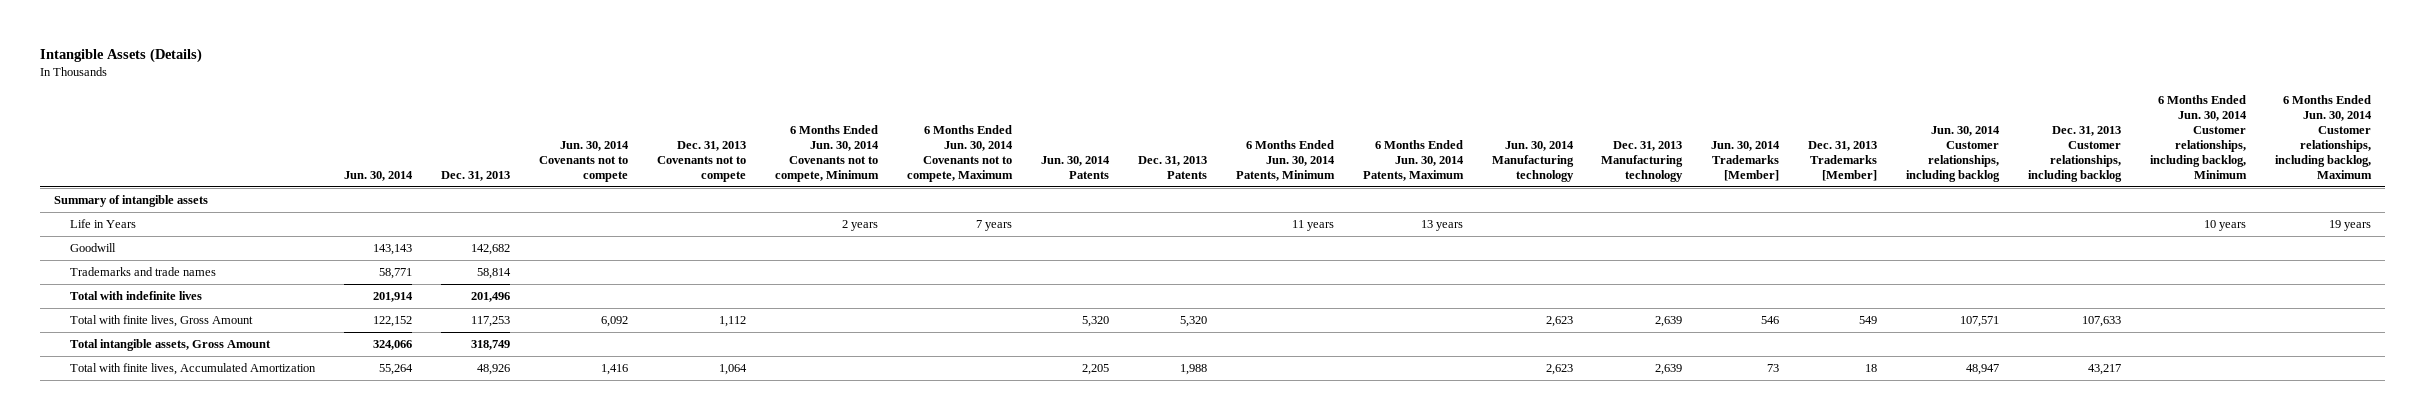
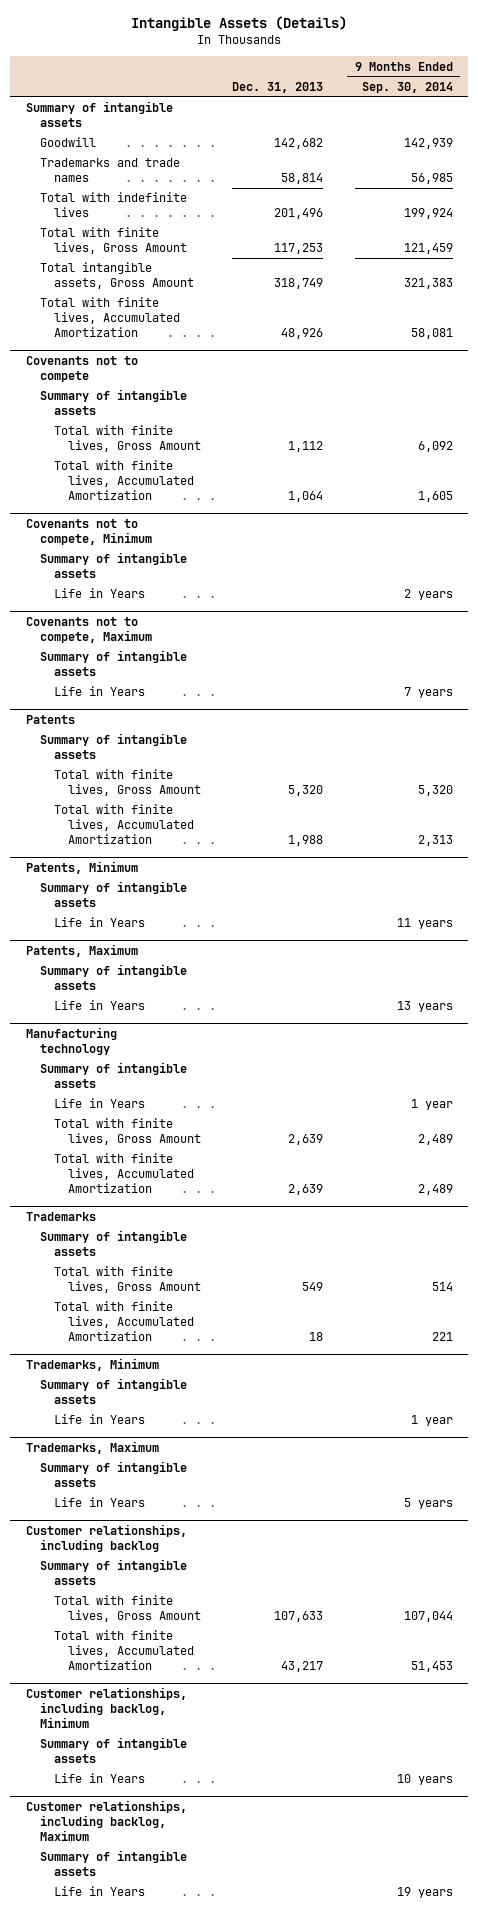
- | Jun. 30, 2014 | Dec. 31, 2013 | Jun. 30, 2014 Covenants not to compete | Dec. 31, 2013 Covenants not to compete | 6 Months Ended Jun. 30, 2014 Covenants not to compete, Minimum | 6 Months Ended Jun. 30, 2014 Covenants not to compete, Maximum | Jun. 30, 2014 Patents | Dec. 31, 2013 Patents | 6 Months Ended Jun. 30, 2014 Patents, Minimum | 6 Months Ended Jun. 30, 2014 Patents, Maximum | Jun. 30, 2014 Manufacturing technology | Dec. 31, 2013 Manufacturing technology | Jun. 30, 2014 Trademarks [Member] | Dec. 31, 2013 Trademarks [Member] | Jun. 30, 2014 Customer relationships, including backlog | Dec. 31, 2013 Customer relationships, including backlog | 6 Months Ended Jun. 30, 2014 Customer relationships, including backlog, Minimum | 6 Months Ended Jun. 30, 2014 Customer relationships, including backlog, Maximum
+ | Dec. 31, 2013 | 9 Months Ended Sep. 30, 2014
- Life in Years | | | | | 2 years | 7 years | | | 11 years | 13 years | | | | | | | 10 years | 19 years
+ Covenants not to compete
+ Summary of intangible assets
+ Total with finite lives, Gross Amount | 1,112 | 6,092
+ Total with finite lives, Accumulated Amortization | 1,064 | 1,605
+ Covenants not to compete, Minimum
+ Summary of intangible assets
+ Life in Years | | 2 years
+ Covenants not to compete, Maximum
+ Summary of intangible assets
+ Life in Years | | 7 years
+ Patents
+ Summary of intangible assets
+ Total with finite lives, Gross Amount | 5,320 | 5,320
+ Total with finite lives, Accumulated Amortization | 1,988 | 2,313
+ Patents, Minimum
+ Summary of intangible assets
+ Life in Years | | 11 years
+ Patents, Maximum
+ Summary of intangible assets
+ Life in Years | | 13 years
+ Manufacturing technology
+ Summary of intangible assets
+ Life in Years | | 1 year
+ Total with finite lives, Gross Amount | 2,639 | 2,489
+ Total with finite lives, Accumulated Amortization | 2,639 | 2,489
+ Trademarks
+ Summary of intangible assets
+ Total with finite lives, Gross Amount | 549 | 514
+ Total with finite lives, Accumulated Amortization | 18 | 221
+ Trademarks, Minimum
+ Summary of intangible assets
+ Life in Years | | 1 year
+ Trademarks, Maximum
+ Summary of intangible assets
+ Life in Years | | 5 years
+ Customer relationships, including backlog
+ Summary of intangible assets
+ Total with finite lives, Gross Amount | 107,633 | 107,044
+ Total with finite lives, Accumulated Amortization | 43,217 | 51,453
+ Customer relationships, including backlog, Minimum
+ Summary of intangible assets
+ Life in Years | | 10 years
+ Customer relationships, including backlog, Maximum
+ Summary of intangible assets
+ Life in Years | | 19 years

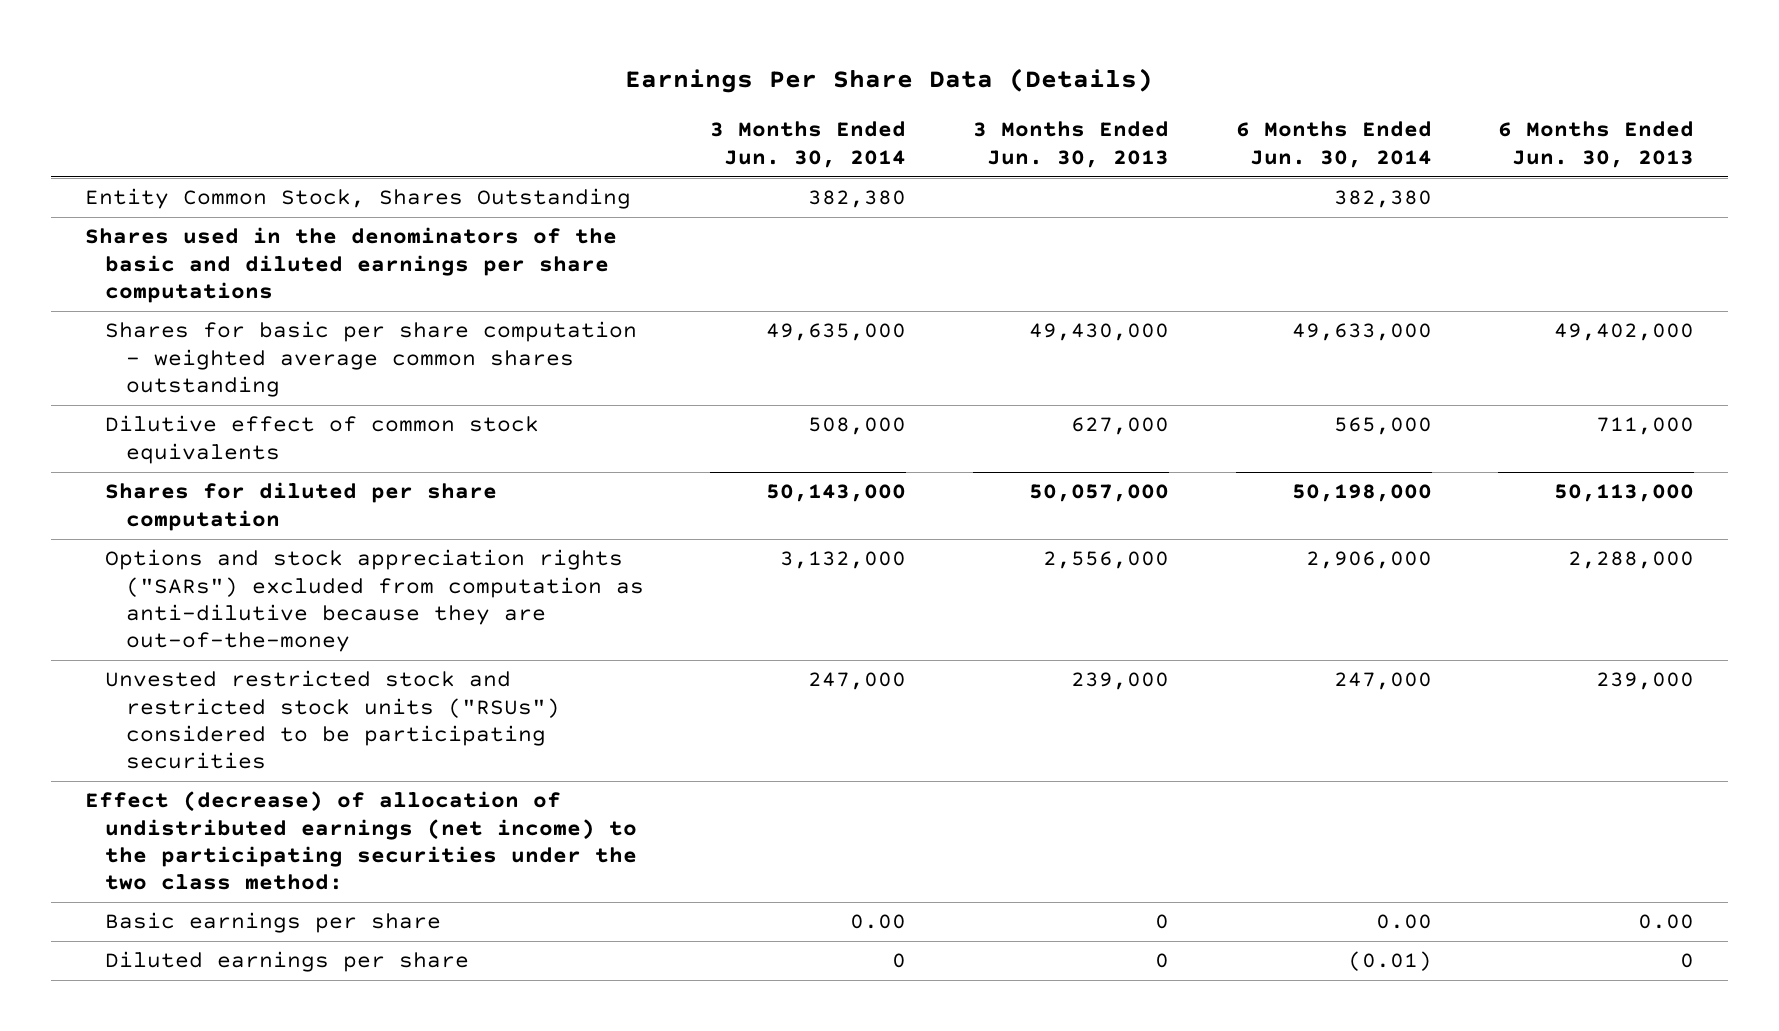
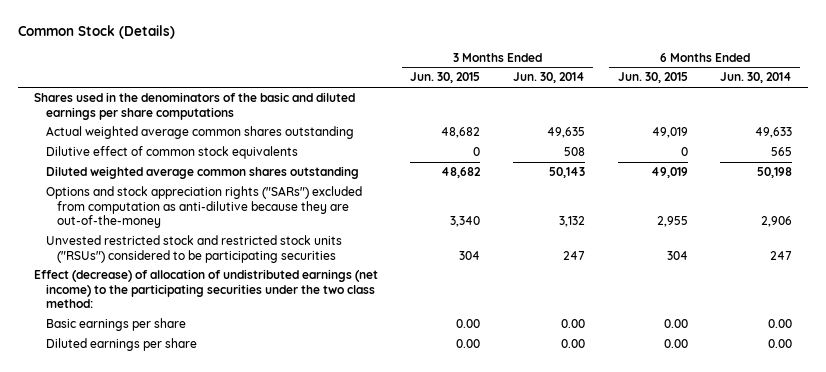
- Earnings Per Share Data (Details)
+ Common Stock (Details)
- | 3 Months Ended Jun. 30, 2014 | 3 Months Ended Jun. 30, 2013 | 6 Months Ended Jun. 30, 2014 | 6 Months Ended Jun. 30, 2013
+ | 3 Months Ended Jun. 30, 2015 | 3 Months Ended Jun. 30, 2014 | 6 Months Ended Jun. 30, 2015 | 6 Months Ended Jun. 30, 2014
- Entity Common Stock, Shares Outstanding | 382,380 | | 382,380 |
- Shares for basic per share computation - weighted average common shares outstanding | 49,635,000 | 49,430,000 | 49,633,000 | 49,402,000
- Dilutive effect of common stock equivalents | 508,000 | 627,000 | 565,000 | 711,000
- Shares for diluted per share computation | 50,143,000 | 50,057,000 | 50,198,000 | 50,113,000
- Options and stock appreciation rights ("SARs") excluded from computation as anti-dilutive because they are out-of-the-money | 3,132,000 | 2,556,000 | 2,906,000 | 2,288,000
- Unvested restricted stock and restricted stock units ("RSUs") considered to be participating securities | 247,000 | 239,000 | 247,000 | 239,000
+ Actual weighted average common shares outstanding | 48,682 | 49,635 | 49,019 | 49,633
+ Dilutive effect of common stock equivalents | 0 | 508 | 0 | 565
+ Diluted weighted average common shares outstanding | 48,682 | 50,143 | 49,019 | 50,198
+ Options and stock appreciation rights ("SARs") excluded from computation as anti-dilutive because they are out-of-the-money | 3,340 | 3,132 | 2,955 | 2,906
+ Unvested restricted stock and restricted stock units ("RSUs") considered to be participating securities | 304 | 247 | 304 | 247
- Diluted earnings per share | 0 | 0 | (0.01) | 0
+ Diluted earnings per share | 0.00 | 0.00 | 0.00 | 0.00

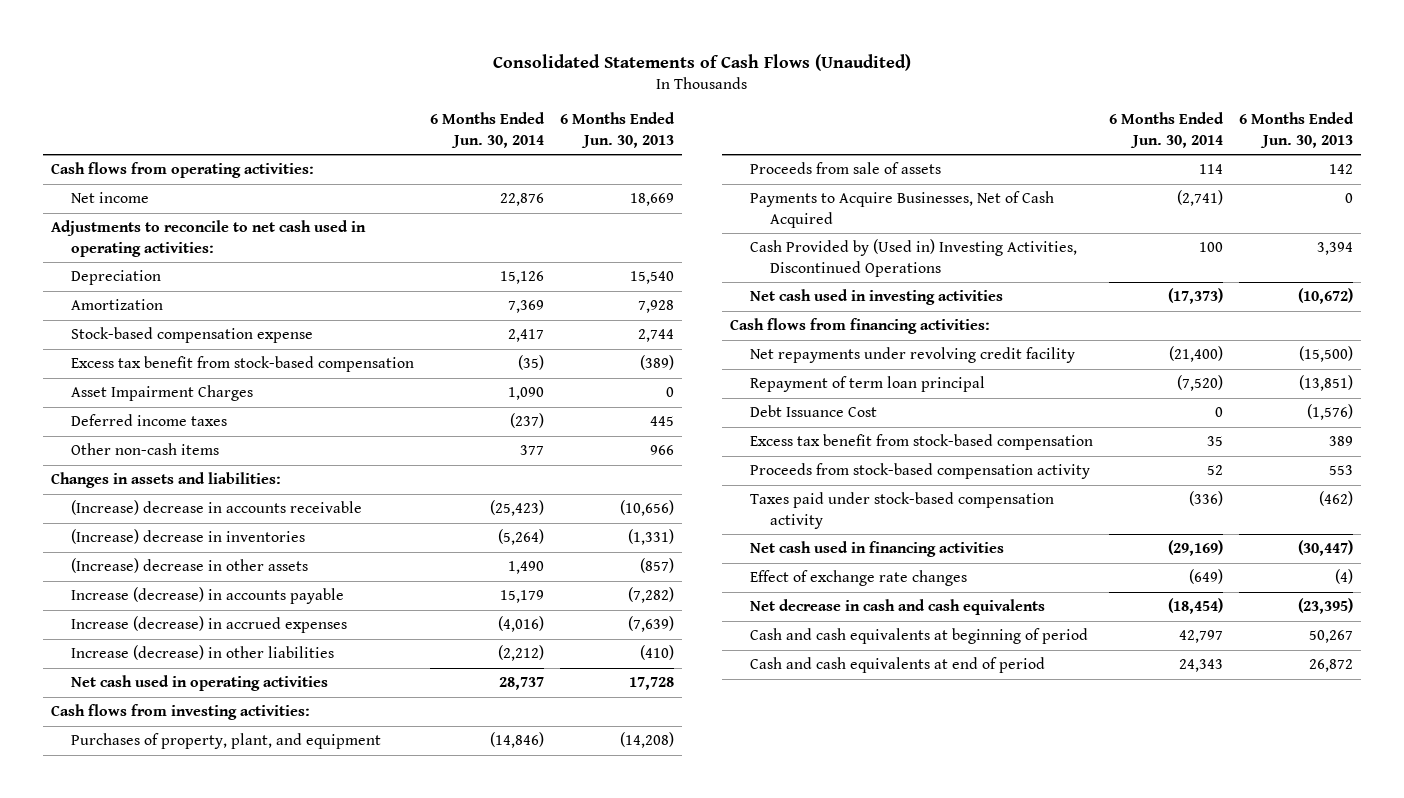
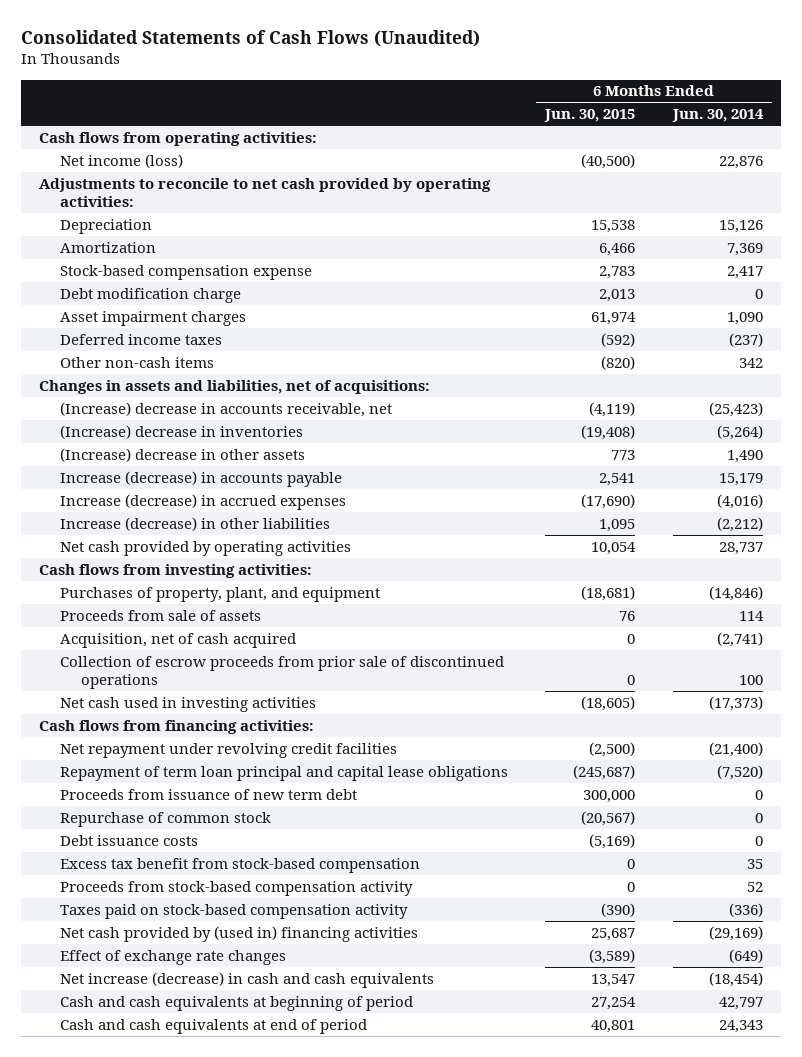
- | 6 Months Ended Jun. 30, 2014 | 6 Months Ended Jun. 30, 2013
+ | 6 Months Ended Jun. 30, 2015 | 6 Months Ended Jun. 30, 2014
- Net income | 22,876 | 18,669
- Adjustments to reconcile to net cash used in operating activities:
+ Net income (loss) | (40,500) | 22,876
+ Adjustments to reconcile to net cash provided by operating activities:
- Excess tax benefit from stock-based compensation | (35) | (389)
- Asset Impairment Charges | 1,090 | 0
+ Debt modification charge | 2,013 | 0
+ Asset impairment charges | 61,974 | 1,090
- Other non-cash items | 377 | 966
- Changes in assets and liabilities:
- (Increase) decrease in accounts receivable | (25,423) | (10,656)
+ Other non-cash items | (820) | 342
+ Changes in assets and liabilities, net of acquisitions:
+ (Increase) decrease in accounts receivable, net | (4,119) | (25,423)
- Net cash used in operating activities | 28,737 | 17,728
+ Net cash provided by operating activities | 10,054 | 28,737
- Payments to Acquire Businesses, Net of Cash Acquired | (2,741) | 0
- Cash Provided by (Used in) Investing Activities, Discontinued Operations | 100 | 3,394
+ Acquisition, net of cash acquired | 0 | (2,741)
+ Collection of escrow proceeds from prior sale of discontinued operations | 0 | 100
- Net repayments under revolving credit facility | (21,400) | (15,500)
- Repayment of term loan principal | (7,520) | (13,851)
- Debt Issuance Cost | 0 | (1,576)
+ Net repayment under revolving credit facilities | (2,500) | (21,400)
+ Repayment of term loan principal and capital lease obligations | (245,687) | (7,520)
+ Proceeds from issuance of new term debt | 300,000 | 0
+ Repurchase of common stock | (20,567) | 0
+ Debt issuance costs | (5,169) | 0
- Taxes paid under stock-based compensation activity | (336) | (462)
- Net cash used in financing activities | (29,169) | (30,447)
+ Taxes paid on stock-based compensation activity | (390) | (336)
+ Net cash provided by (used in) financing activities | 25,687 | (29,169)
- Net decrease in cash and cash equivalents | (18,454) | (23,395)
+ Net increase (decrease) in cash and cash equivalents | 13,547 | (18,454)

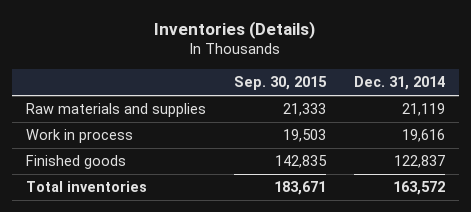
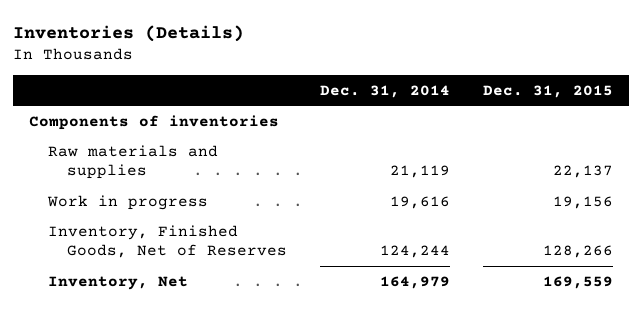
- | Sep. 30, 2015 | Dec. 31, 2014
+ | Dec. 31, 2014 | Dec. 31, 2015
+ Components of inventories
- Work in process | 19,503 | 19,616
- Finished goods | 142,835 | 122,837
- Total inventories | 183,671 | 163,572
+ Work in progress | 19,616 | 19,156
+ Inventory, Finished Goods, Net of Reserves | 124,244 | 128,266
+ Inventory, Net | 164,979 | 169,559

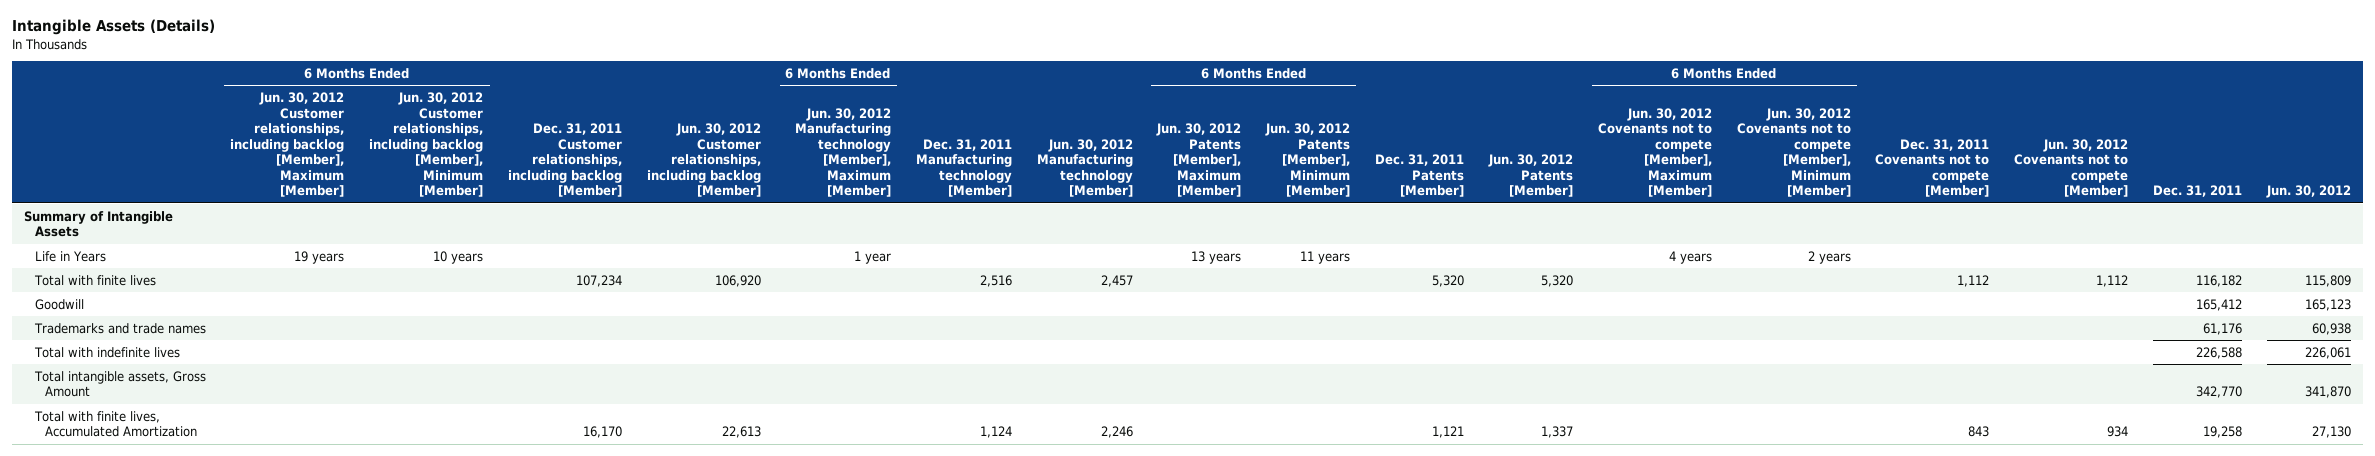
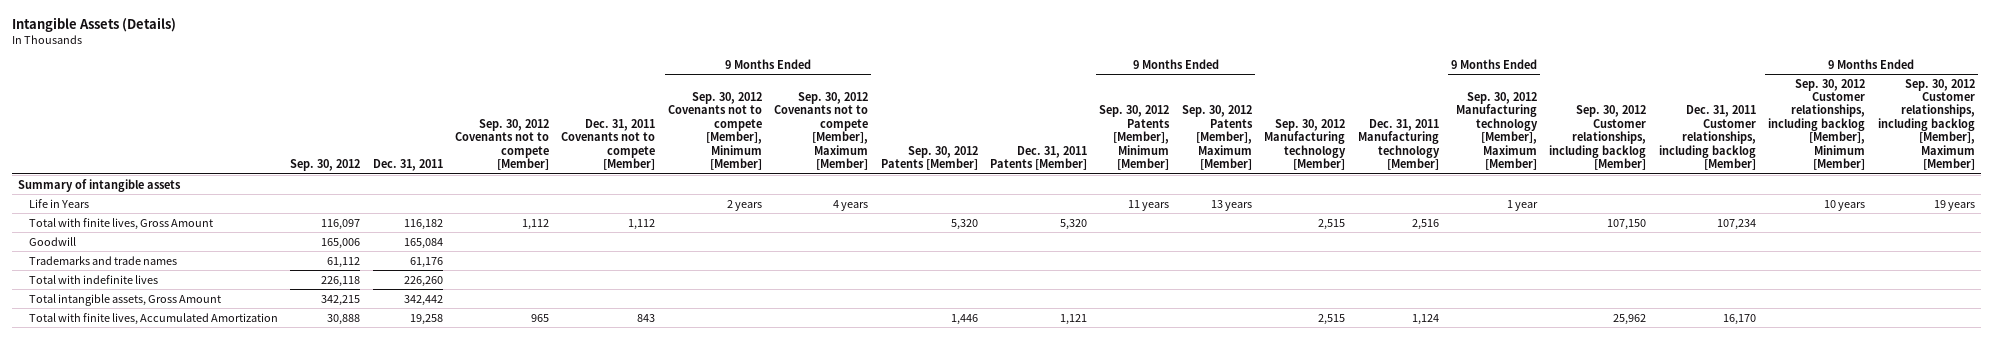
- | 6 Months Ended Jun. 30, 2012 Customer relationships, including backlog [Member], Maximum [Member] | 6 Months Ended Jun. 30, 2012 Customer relationships, including backlog [Member], Minimum [Member] | Dec. 31, 2011 Customer relationships, including backlog [Member] | Jun. 30, 2012 Customer relationships, including backlog [Member] | 6 Months Ended Jun. 30, 2012 Manufacturing technology [Member], Maximum [Member] | Dec. 31, 2011 Manufacturing technology [Member] | Jun. 30, 2012 Manufacturing technology [Member] | 6 Months Ended Jun. 30, 2012 Patents [Member], Maximum [Member] | 6 Months Ended Jun. 30, 2012 Patents [Member], Minimum [Member] | Dec. 31, 2011 Patents [Member] | Jun. 30, 2012 Patents [Member] | 6 Months Ended Jun. 30, 2012 Covenants not to compete [Member], Maximum [Member] | 6 Months Ended Jun. 30, 2012 Covenants not to compete [Member], Minimum [Member] | Dec. 31, 2011 Covenants not to compete [Member] | Jun. 30, 2012 Covenants not to compete [Member] | Dec. 31, 2011 | Jun. 30, 2012
+ | Sep. 30, 2012 | Dec. 31, 2011 | Sep. 30, 2012 Covenants not to compete [Member] | Dec. 31, 2011 Covenants not to compete [Member] | 9 Months Ended Sep. 30, 2012 Covenants not to compete [Member], Minimum [Member] | 9 Months Ended Sep. 30, 2012 Covenants not to compete [Member], Maximum [Member] | Sep. 30, 2012 Patents [Member] | Dec. 31, 2011 Patents [Member] | 9 Months Ended Sep. 30, 2012 Patents [Member], Minimum [Member] | 9 Months Ended Sep. 30, 2012 Patents [Member], Maximum [Member] | Sep. 30, 2012 Manufacturing technology [Member] | Dec. 31, 2011 Manufacturing technology [Member] | 9 Months Ended Sep. 30, 2012 Manufacturing technology [Member], Maximum [Member] | Sep. 30, 2012 Customer relationships, including backlog [Member] | Dec. 31, 2011 Customer relationships, including backlog [Member] | 9 Months Ended Sep. 30, 2012 Customer relationships, including backlog [Member], Minimum [Member] | 9 Months Ended Sep. 30, 2012 Customer relationships, including backlog [Member], Maximum [Member]
- Summary of Intangible Assets
+ Summary of intangible assets
- Total with finite lives | | | 107,234 | 106,920 | | 2,516 | 2,457 | | | 5,320 | 5,320 | | | 1,112 | 1,112 | 116,182 | 115,809
- Goodwill | | | | | | | | | | | | | | | | 165,412 | 165,123
+ Total with finite lives, Gross Amount | 116,097 | 116,182 | 1,112 | 1,112 | | | 5,320 | 5,320 | | | 2,515 | 2,516 | | 107,150 | 107,234 | |
+ Goodwill | 165,006 | 165,084 | | | | | | | | | | | | | | |
- Total with indefinite lives | | | | | | | | | | | | | | | | 226,588 | 226,061
- Total intangible assets, Gross Amount | | | | | | | | | | | | | | | | 342,770 | 341,870
+ Total with indefinite lives | 226,118 | 226,260 | | | | | | | | | | | | | | |
+ Total intangible assets, Gross Amount | 342,215 | 342,442 | | | | | | | | | | | | | | |

